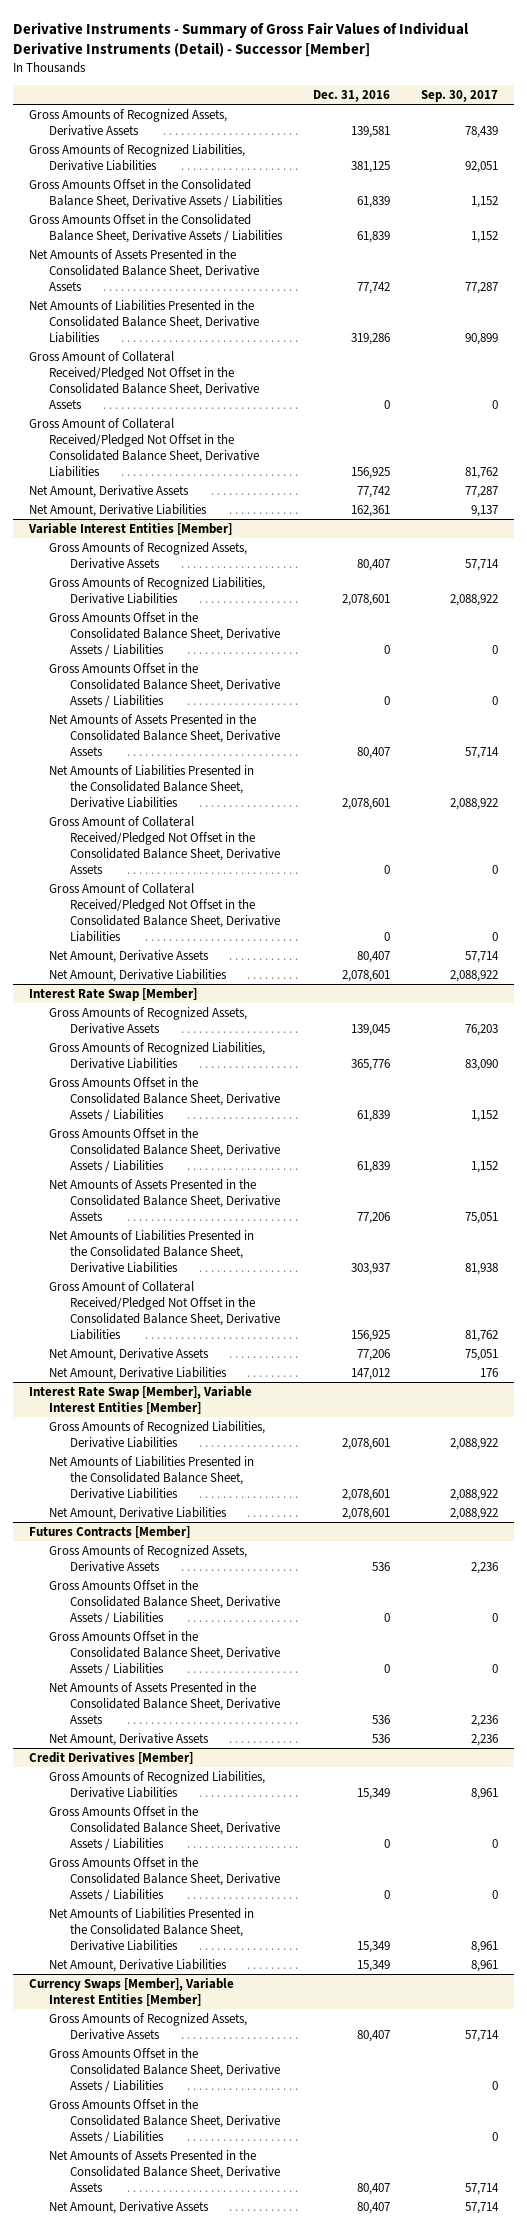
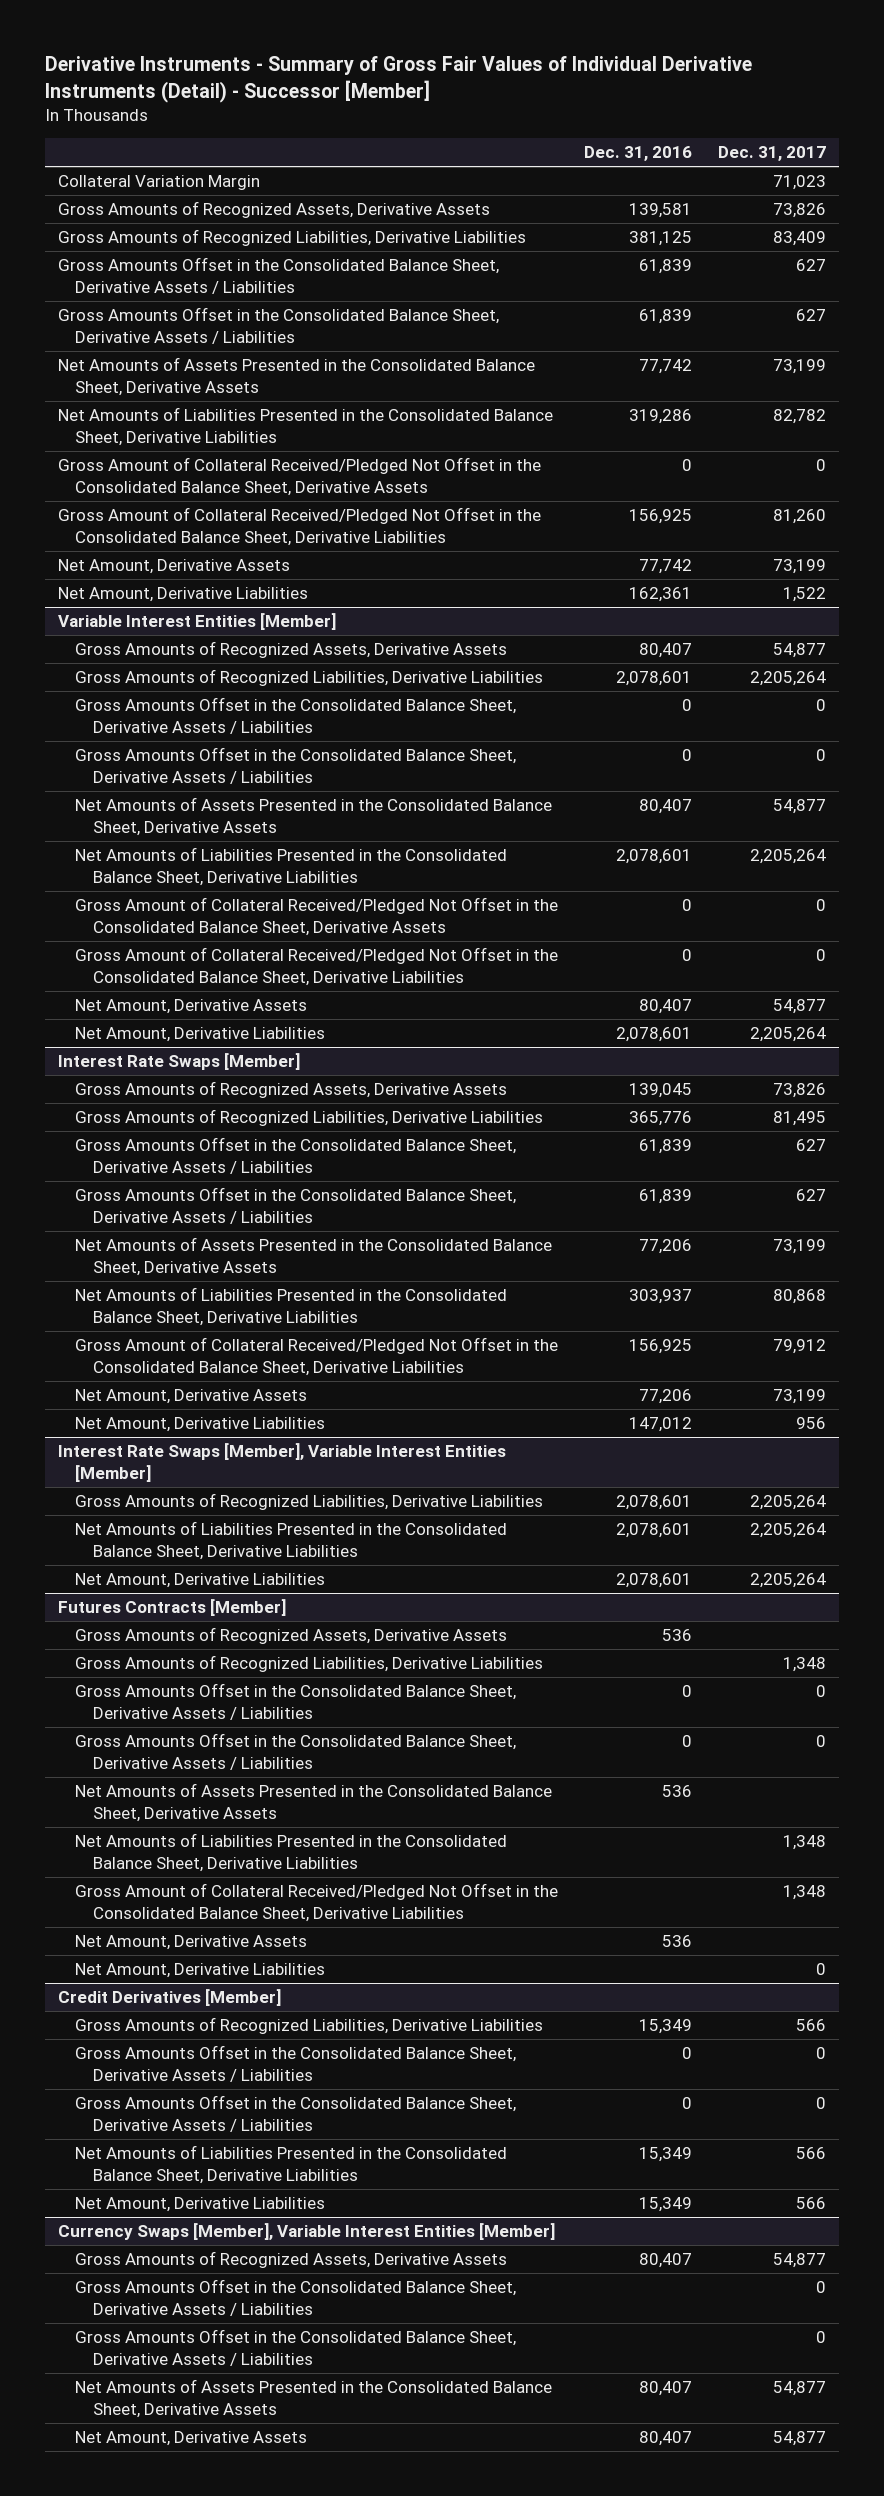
- | Dec. 31, 2016 | Sep. 30, 2017
+ | Dec. 31, 2016 | Dec. 31, 2017
+ Collateral Variation Margin | | 71,023
- Interest Rate Swap [Member]
+ Interest Rate Swaps [Member]
- Interest Rate Swap [Member], Variable Interest Entities [Member]
+ Interest Rate Swaps [Member], Variable Interest Entities [Member]
@ Futures Contracts [Member]
+ Gross Amounts of Recognized Liabilities, Derivative Liabilities | | 1,348
+ Net Amounts of Liabilities Presented in the Consolidated Balance Sheet, Derivative Liabilities | | 1,348
+ Gross Amount of Collateral Received/Pledged Not Offset in the Consolidated Balance Sheet, Derivative Liabilities | | 1,348
+ Net Amount, Derivative Liabilities | | 0

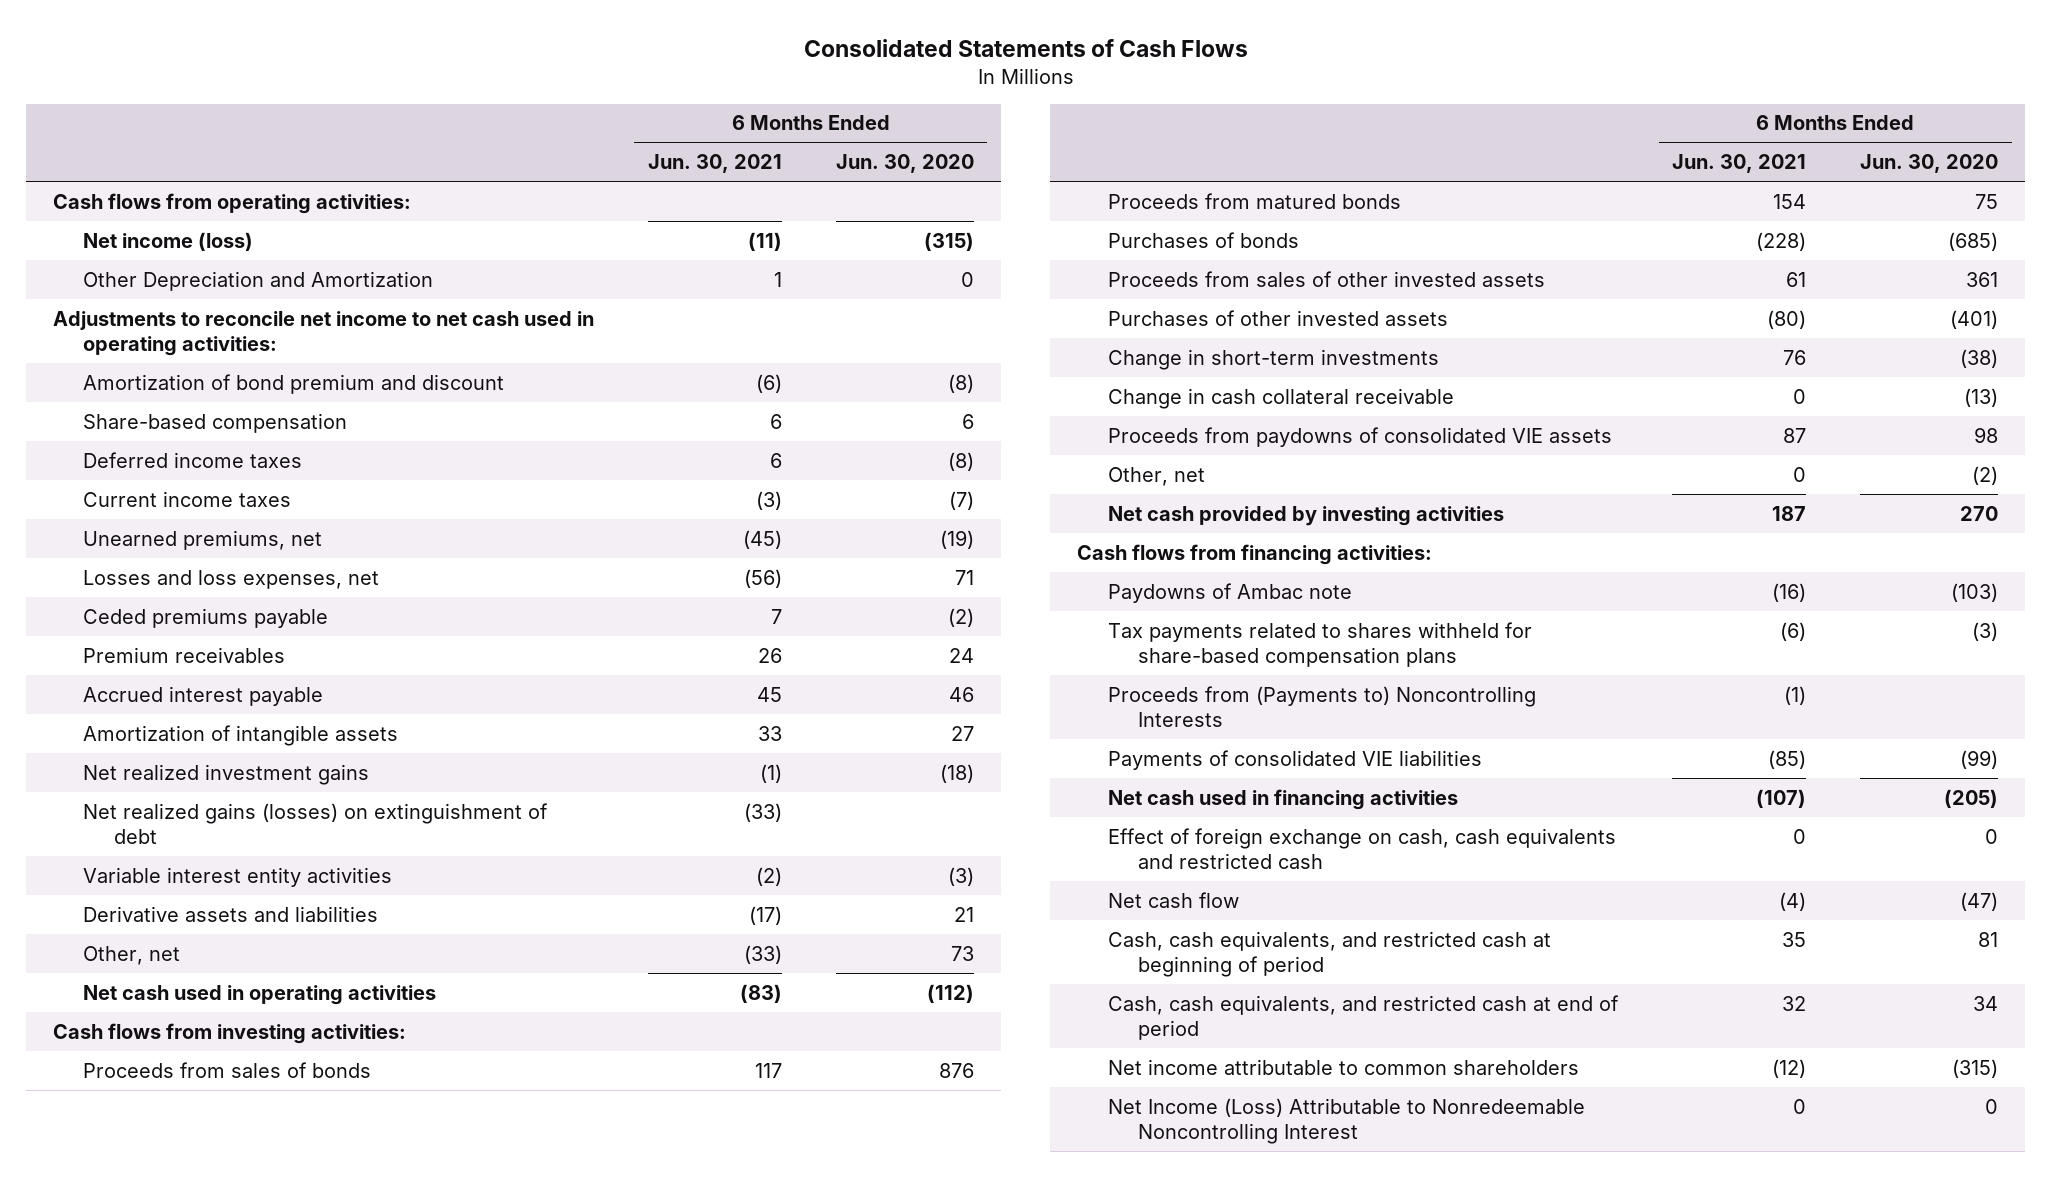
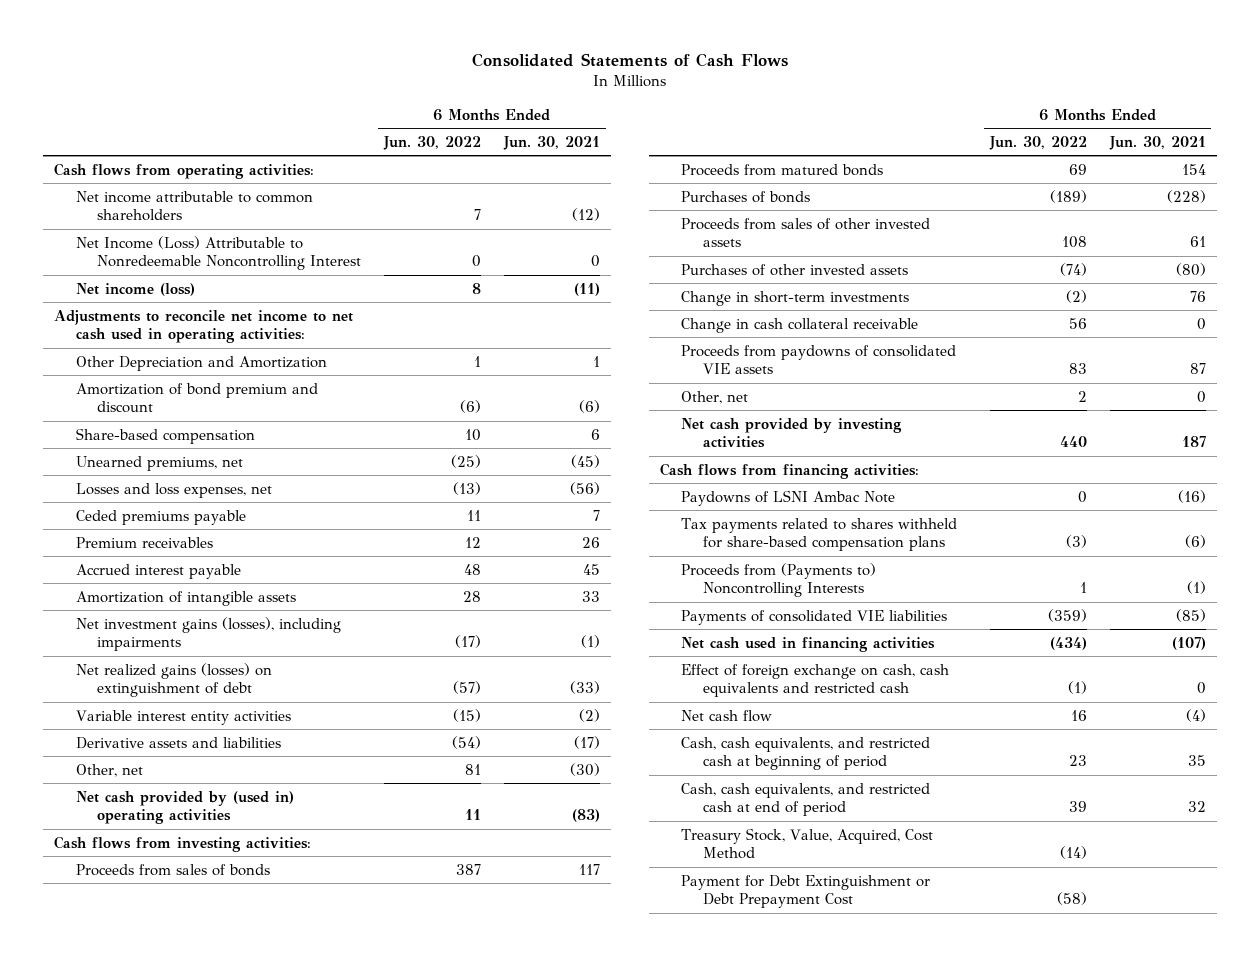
- | 6 Months Ended Jun. 30, 2021 | 6 Months Ended Jun. 30, 2020
+ | 6 Months Ended Jun. 30, 2022 | 6 Months Ended Jun. 30, 2021
moved up: Net income attributable to common shareholders | 7 | (12)
moved up: Net Income (Loss) Attributable to Nonredeemable Noncontrolling Interest | 0 | 0
moved down: Other Depreciation and Amortization | 1 | 1
- Deferred income taxes | 6 | (8)
- Current income taxes | (3) | (7)
- Net realized investment gains | (1) | (18)
+ Net investment gains (losses), including impairments | (17) | (1)
- Other, net | (33) | 73
- Net cash used in operating activities | (83) | (112)
+ Other, net | 81 | (30)
+ Net cash provided by (used in) operating activities | 11 | (83)
- Paydowns of Ambac note | (16) | (103)
+ Paydowns of LSNI Ambac Note | 0 | (16)
+ Treasury Stock, Value, Acquired, Cost Method | (14) |
+ Payment for Debt Extinguishment or Debt Prepayment Cost | (58) |

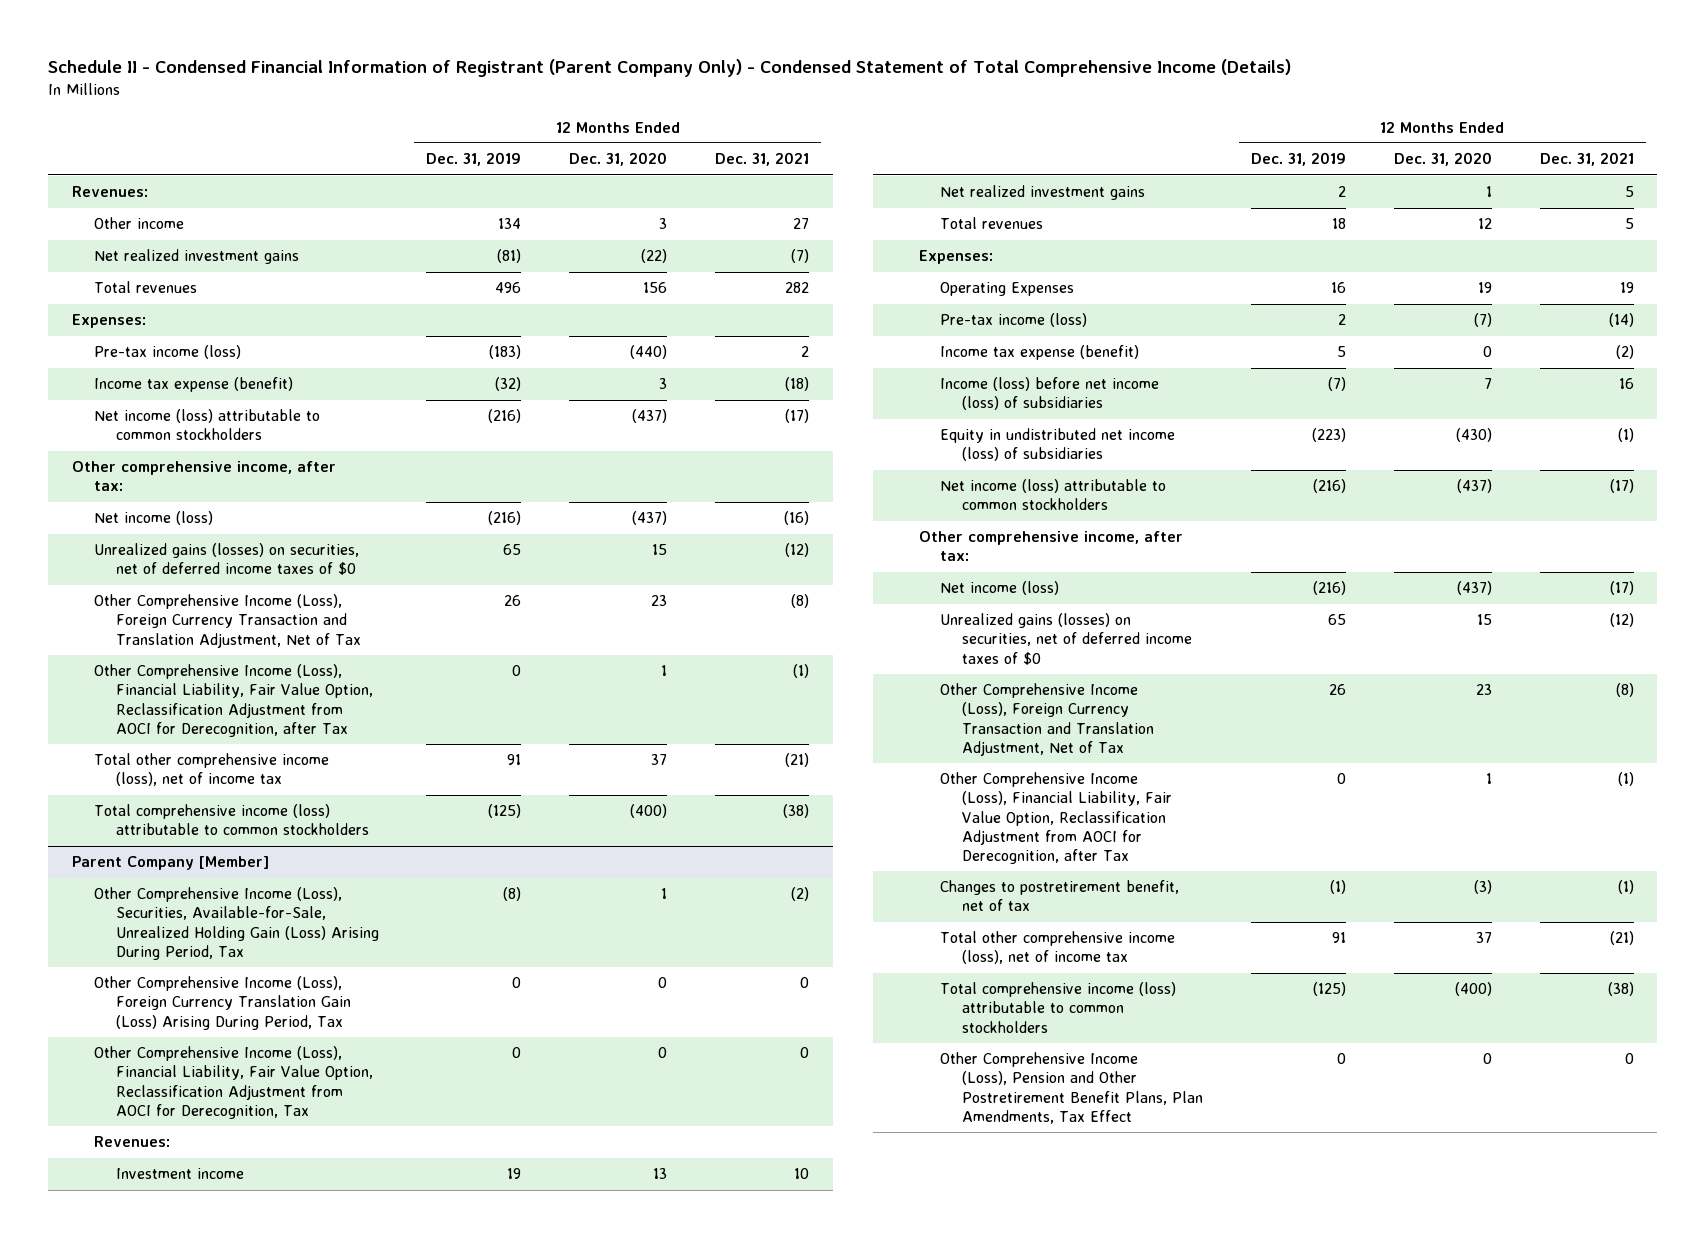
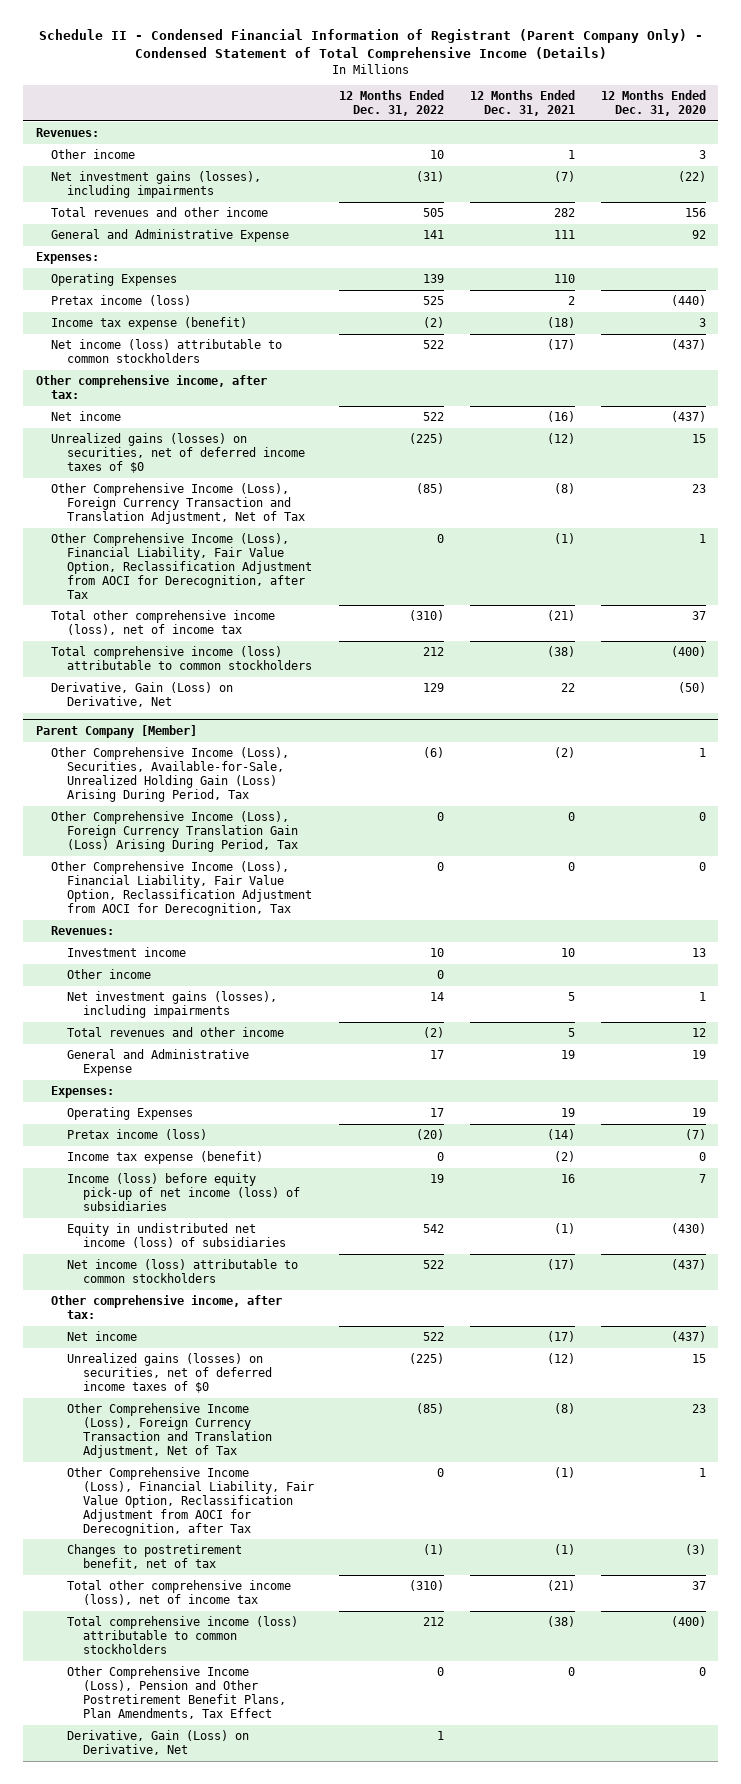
- | 12 Months Ended Dec. 31, 2019 | 12 Months Ended Dec. 31, 2020 | 12 Months Ended Dec. 31, 2021
+ | 12 Months Ended Dec. 31, 2022 | 12 Months Ended Dec. 31, 2021 | 12 Months Ended Dec. 31, 2020
- Other income | 134 | 3 | 27
- Net realized investment gains | (81) | (22) | (7)
- Total revenues | 496 | 156 | 282
+ Other income | 10 | 1 | 3
+ Net investment gains (losses), including impairments | (31) | (7) | (22)
+ Total revenues and other income | 505 | 282 | 156
+ General and Administrative Expense | 141 | 111 | 92
- Pre-tax income (loss) | (183) | (440) | 2
+ Operating Expenses | 139 | 110 |
+ Pretax income (loss) | 525 | 2 | (440)
- Net income (loss) | (216) | (437) | (16)
+ Net income | 522 | (16) | (437)
+ Derivative, Gain (Loss) on Derivative, Net | 129 | 22 | (50)
@ Parent Company [Member]
- Net realized investment gains | 2 | 1 | 5
- Total revenues | 18 | 12 | 5
+ Other income | 0 | |
+ Net investment gains (losses), including impairments | 14 | 5 | 1
+ Total revenues and other income | (2) | 5 | 12
+ General and Administrative Expense | 17 | 19 | 19
- Pre-tax income (loss) | 2 | (7) | (14)
+ Pretax income (loss) | (20) | (14) | (7)
- Income (loss) before net income (loss) of subsidiaries | (7) | 7 | 16
+ Income (loss) before equity pick-up of net income (loss) of subsidiaries | 19 | 16 | 7
- Net income (loss) | (216) | (437) | (17)
+ Net income | 522 | (17) | (437)
+ Derivative, Gain (Loss) on Derivative, Net | 1 | |

